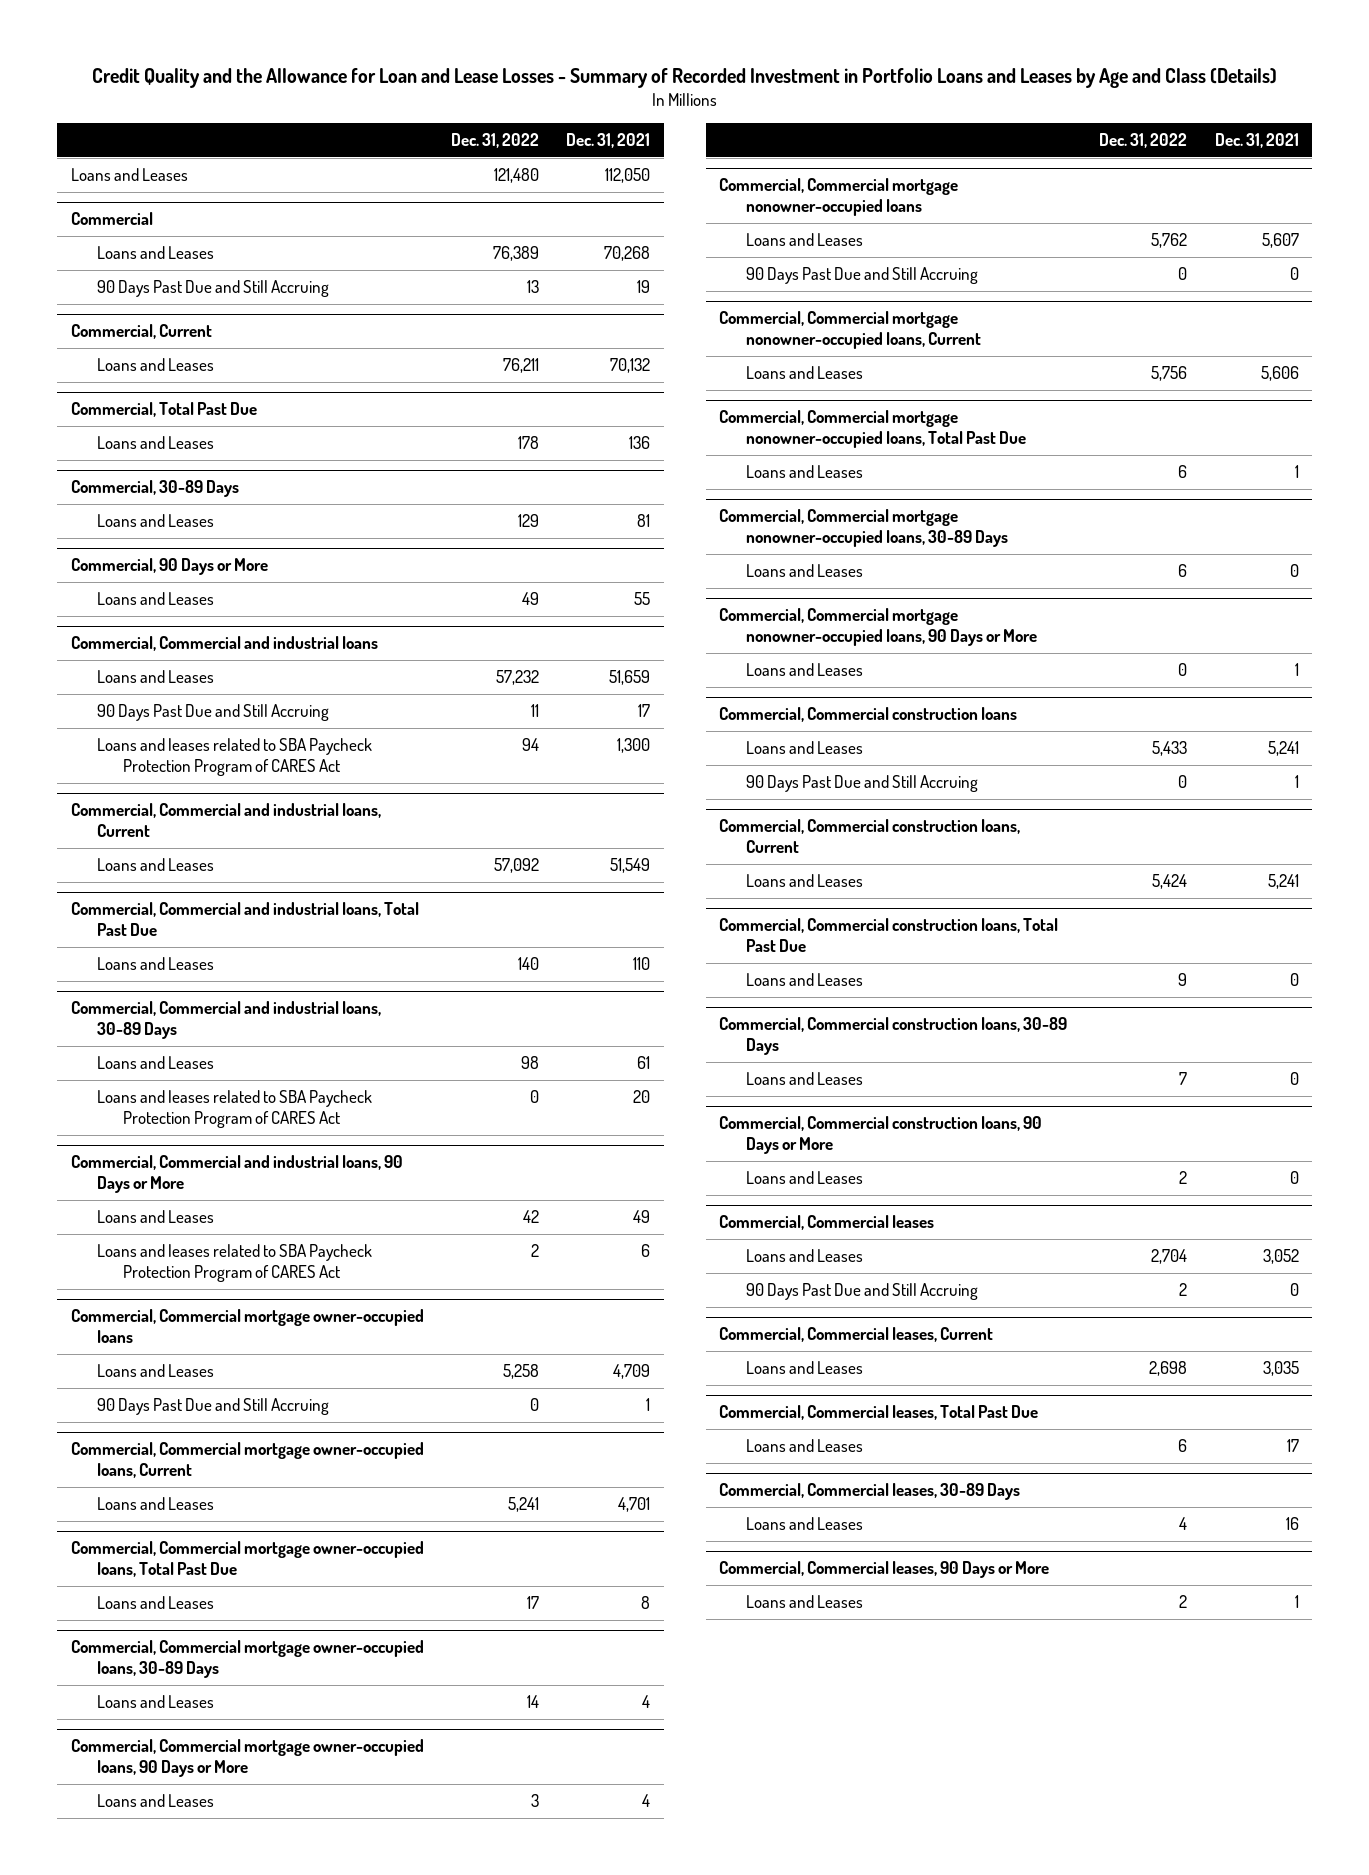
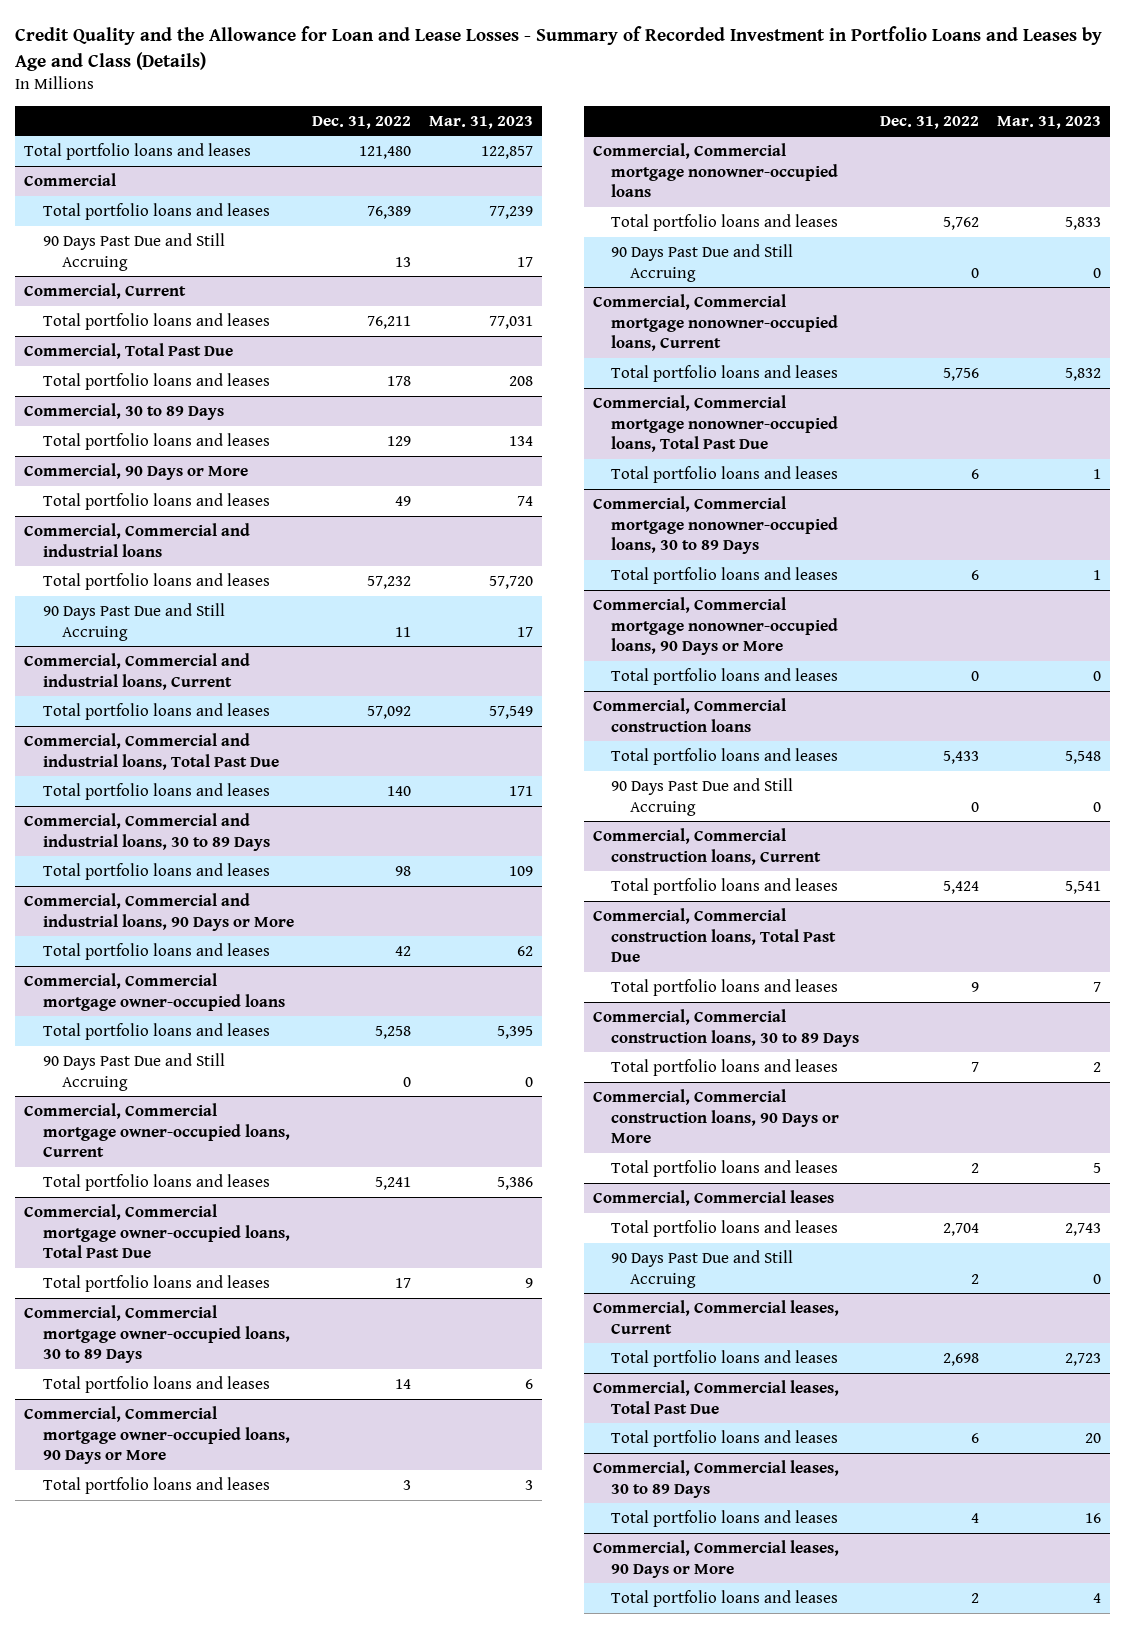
- | Dec. 31, 2022 | Dec. 31, 2021
+ | Dec. 31, 2022 | Mar. 31, 2023
- Loans and Leases | 121,480 | 112,050
+ Total portfolio loans and leases | 121,480 | 122,857
@ Commercial
- Loans and Leases | 76,389 | 70,268
+ Total portfolio loans and leases | 76,389 | 77,239
@ Commercial, Current
- Loans and Leases | 76,211 | 70,132
+ Total portfolio loans and leases | 76,211 | 77,031
@ Commercial, Total Past Due
- Loans and Leases | 178 | 136
- Commercial, 30-89 Days
- Loans and Leases | 129 | 81
@ Commercial, Total Past Due
+ Total portfolio loans and leases | 178 | 208
+ Commercial, 30 to 89 Days
+ Total portfolio loans and leases | 129 | 134
@ Commercial, 90 Days or More
- Loans and Leases | 49 | 55
+ Total portfolio loans and leases | 49 | 74
@ Commercial, Commercial and industrial loans
- Loans and Leases | 57,232 | 51,659
+ Total portfolio loans and leases | 57,232 | 57,720
- Loans and leases related to SBA Paycheck Protection Program of CARES Act | 94 | 1,300
@ Commercial, Commercial and industrial loans, Current
- Loans and Leases | 57,092 | 51,549
+ Total portfolio loans and leases | 57,092 | 57,549
@ Commercial, Commercial and industrial loans, Total Past Due
- Loans and Leases | 140 | 110
- Commercial, Commercial and industrial loans, 30-89 Days
- Loans and Leases | 98 | 61
- Loans and leases related to SBA Paycheck Protection Program of CARES Act | 0 | 20
@ Commercial, Commercial and industrial loans, Total Past Due
+ Total portfolio loans and leases | 140 | 171
+ Commercial, Commercial and industrial loans, 30 to 89 Days
+ Total portfolio loans and leases | 98 | 109
@ Commercial, Commercial and industrial loans, 90 Days or More
- Loans and Leases | 42 | 49
- Loans and leases related to SBA Paycheck Protection Program of CARES Act | 2 | 6
+ Total portfolio loans and leases | 42 | 62
@ Commercial, Commercial mortgage owner-occupied loans
- Loans and Leases | 5,258 | 4,709
+ Total portfolio loans and leases | 5,258 | 5,395
@ Commercial, Commercial mortgage owner-occupied loans, Current
- Loans and Leases | 5,241 | 4,701
+ Total portfolio loans and leases | 5,241 | 5,386
@ Commercial, Commercial mortgage owner-occupied loans, Total Past Due
- Loans and Leases | 17 | 8
- Commercial, Commercial mortgage owner-occupied loans, 30-89 Days
- Loans and Leases | 14 | 4
@ Commercial, Commercial mortgage owner-occupied loans, Total Past Due
+ Total portfolio loans and leases | 17 | 9
+ Commercial, Commercial mortgage owner-occupied loans, 30 to 89 Days
+ Total portfolio loans and leases | 14 | 6
@ Commercial, Commercial mortgage owner-occupied loans, 90 Days or More
- Loans and Leases | 3 | 4
+ Total portfolio loans and leases | 3 | 3
@ Commercial, Commercial mortgage nonowner-occupied loans
- Loans and Leases | 5,762 | 5,607
+ Total portfolio loans and leases | 5,762 | 5,833
@ Commercial, Commercial mortgage nonowner-occupied loans, Current
- Loans and Leases | 5,756 | 5,606
+ Total portfolio loans and leases | 5,756 | 5,832
@ Commercial, Commercial mortgage nonowner-occupied loans, Total Past Due
- Loans and Leases | 6 | 1
- Commercial, Commercial mortgage nonowner-occupied loans, 30-89 Days
- Loans and Leases | 6 | 0
@ Commercial, Commercial mortgage nonowner-occupied loans, Total Past Due
+ Total portfolio loans and leases | 6 | 1
+ Commercial, Commercial mortgage nonowner-occupied loans, 30 to 89 Days
+ Total portfolio loans and leases | 6 | 1
@ Commercial, Commercial mortgage nonowner-occupied loans, 90 Days or More
- Loans and Leases | 0 | 1
+ Total portfolio loans and leases | 0 | 0
@ Commercial, Commercial construction loans
- Loans and Leases | 5,433 | 5,241
+ Total portfolio loans and leases | 5,433 | 5,548
@ Commercial, Commercial construction loans, Current
- Loans and Leases | 5,424 | 5,241
+ Total portfolio loans and leases | 5,424 | 5,541
@ Commercial, Commercial construction loans, Total Past Due
- Loans and Leases | 9 | 0
- Commercial, Commercial construction loans, 30-89 Days
- Loans and Leases | 7 | 0
@ Commercial, Commercial construction loans, Total Past Due
+ Total portfolio loans and leases | 9 | 7
+ Commercial, Commercial construction loans, 30 to 89 Days
+ Total portfolio loans and leases | 7 | 2
@ Commercial, Commercial construction loans, 90 Days or More
- Loans and Leases | 2 | 0
+ Total portfolio loans and leases | 2 | 5
@ Commercial, Commercial leases
- Loans and Leases | 2,704 | 3,052
+ Total portfolio loans and leases | 2,704 | 2,743
@ Commercial, Commercial leases, Current
- Loans and Leases | 2,698 | 3,035
+ Total portfolio loans and leases | 2,698 | 2,723
@ Commercial, Commercial leases, Total Past Due
- Loans and Leases | 6 | 17
- Commercial, Commercial leases, 30-89 Days
- Loans and Leases | 4 | 16
@ Commercial, Commercial leases, Total Past Due
+ Total portfolio loans and leases | 6 | 20
+ Commercial, Commercial leases, 30 to 89 Days
+ Total portfolio loans and leases | 4 | 16
@ Commercial, Commercial leases, 90 Days or More
- Loans and Leases | 2 | 1
+ Total portfolio loans and leases | 2 | 4

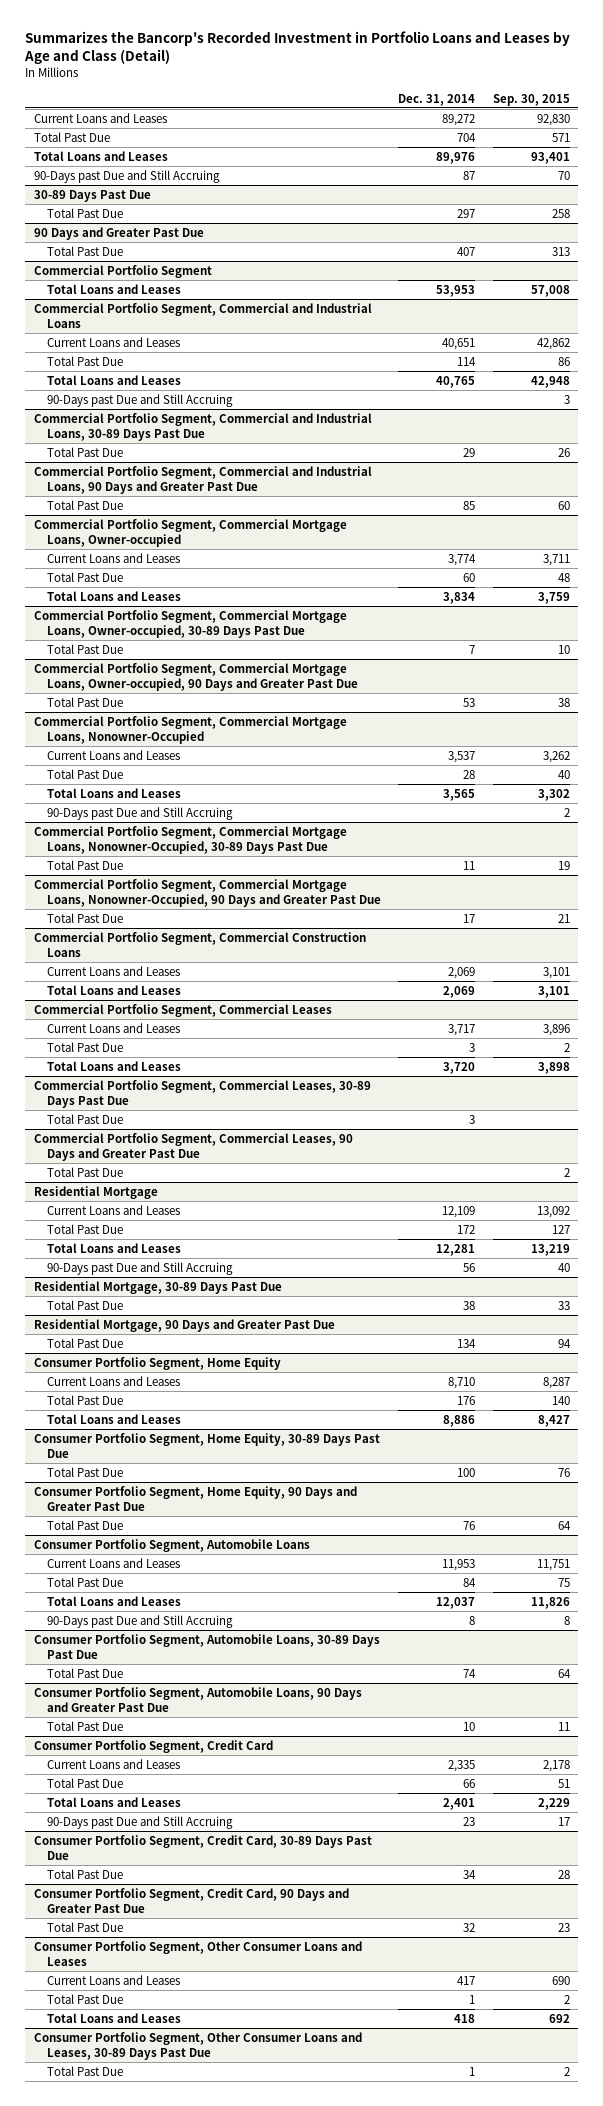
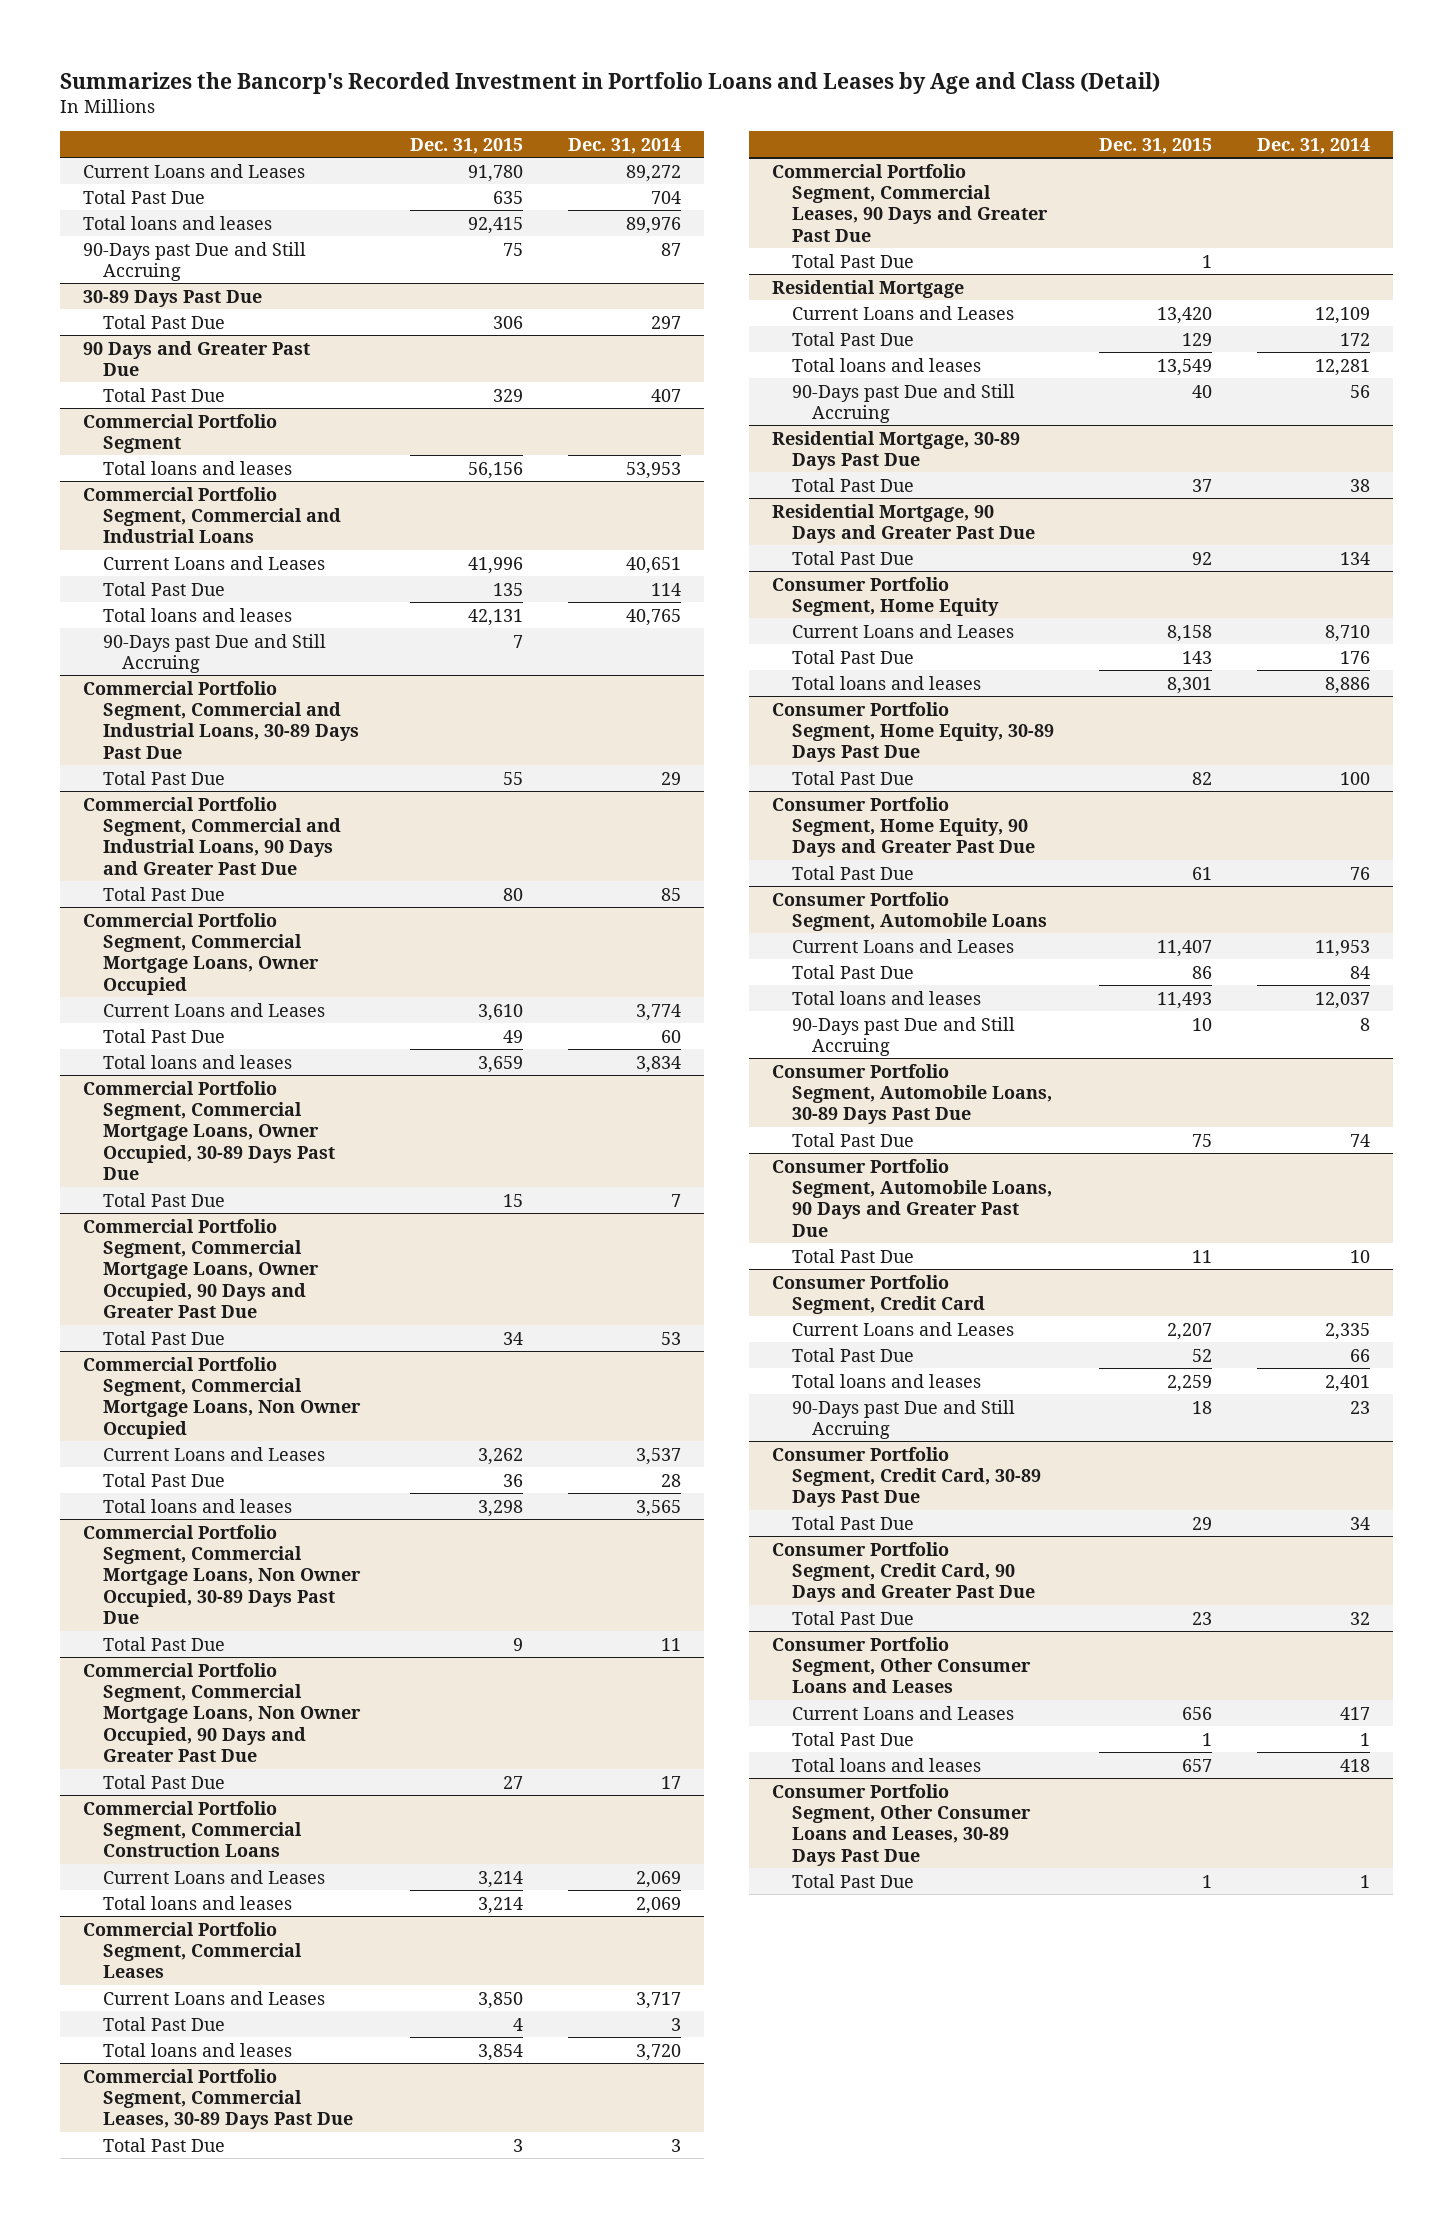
- | Dec. 31, 2014 | Sep. 30, 2015
+ | Dec. 31, 2015 | Dec. 31, 2014
- Total Loans and Leases | 89,976 | 93,401
+ Total loans and leases | 92,415 | 89,976
@ Commercial Portfolio Segment
- Total Loans and Leases | 53,953 | 57,008
+ Total loans and leases | 56,156 | 53,953
@ Commercial Portfolio Segment, Commercial and Industrial Loans
- Total Loans and Leases | 40,765 | 42,948
+ Total loans and leases | 42,131 | 40,765
- Commercial Portfolio Segment, Commercial Mortgage Loans, Owner-occupied
+ Commercial Portfolio Segment, Commercial Mortgage Loans, Owner Occupied
- Total Loans and Leases | 3,834 | 3,759
- Commercial Portfolio Segment, Commercial Mortgage Loans, Owner-occupied, 30-89 Days Past Due
+ Total loans and leases | 3,659 | 3,834
+ Commercial Portfolio Segment, Commercial Mortgage Loans, Owner Occupied, 30-89 Days Past Due
- Commercial Portfolio Segment, Commercial Mortgage Loans, Owner-occupied, 90 Days and Greater Past Due
+ Commercial Portfolio Segment, Commercial Mortgage Loans, Owner Occupied, 90 Days and Greater Past Due
- Commercial Portfolio Segment, Commercial Mortgage Loans, Nonowner-Occupied
+ Commercial Portfolio Segment, Commercial Mortgage Loans, Non Owner Occupied
- Total Loans and Leases | 3,565 | 3,302
- 90-Days past Due and Still Accruing | | 2
- Commercial Portfolio Segment, Commercial Mortgage Loans, Nonowner-Occupied, 30-89 Days Past Due
+ Total loans and leases | 3,298 | 3,565
+ Commercial Portfolio Segment, Commercial Mortgage Loans, Non Owner Occupied, 30-89 Days Past Due
- Commercial Portfolio Segment, Commercial Mortgage Loans, Nonowner-Occupied, 90 Days and Greater Past Due
+ Commercial Portfolio Segment, Commercial Mortgage Loans, Non Owner Occupied, 90 Days and Greater Past Due
@ Commercial Portfolio Segment, Commercial Construction Loans
- Total Loans and Leases | 2,069 | 3,101
+ Total loans and leases | 3,214 | 2,069
@ Commercial Portfolio Segment, Commercial Leases
- Total Loans and Leases | 3,720 | 3,898
+ Total loans and leases | 3,854 | 3,720
@ Residential Mortgage
- Total Loans and Leases | 12,281 | 13,219
+ Total loans and leases | 13,549 | 12,281
@ Consumer Portfolio Segment, Home Equity
- Total Loans and Leases | 8,886 | 8,427
+ Total loans and leases | 8,301 | 8,886
@ Consumer Portfolio Segment, Automobile Loans
- Total Loans and Leases | 12,037 | 11,826
+ Total loans and leases | 11,493 | 12,037
@ Consumer Portfolio Segment, Credit Card
- Total Loans and Leases | 2,401 | 2,229
+ Total loans and leases | 2,259 | 2,401
@ Consumer Portfolio Segment, Other Consumer Loans and Leases
- Total Loans and Leases | 418 | 692
+ Total loans and leases | 657 | 418

